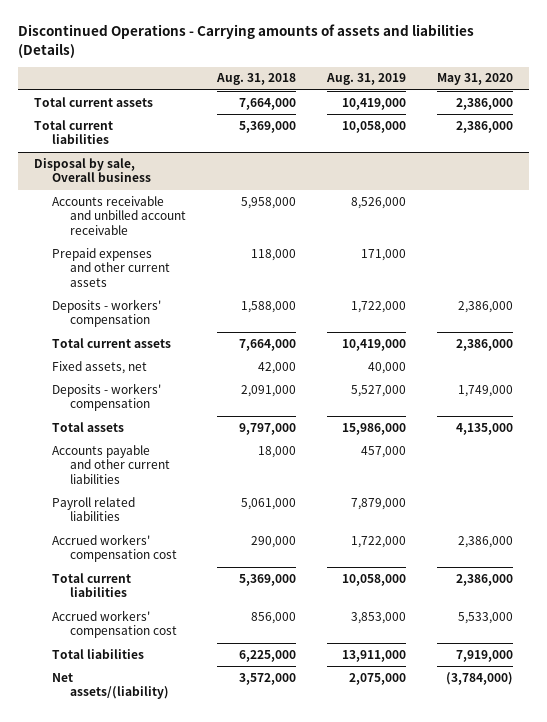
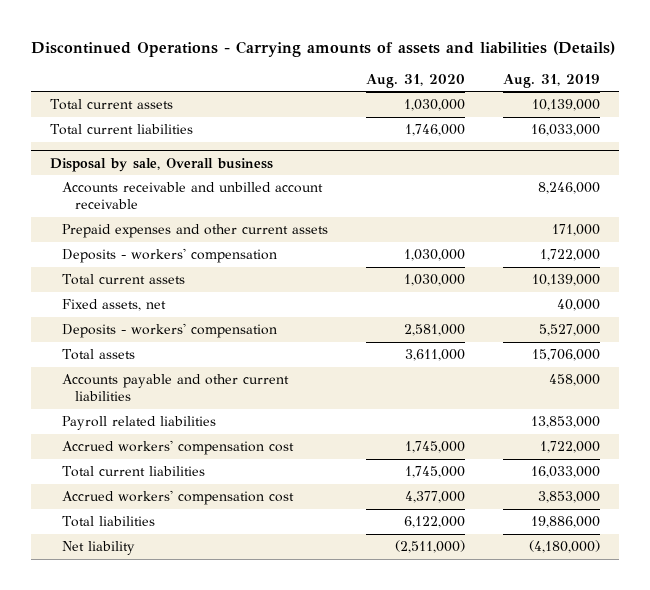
- | Aug. 31, 2018 | Aug. 31, 2019 | May 31, 2020
+ | Aug. 31, 2020 | Aug. 31, 2019
- Total current assets | 7,664,000 | 10,419,000 | 2,386,000
- Total current liabilities | 5,369,000 | 10,058,000 | 2,386,000
+ Total current assets | 1,030,000 | 10,139,000
+ Total current liabilities | 1,746,000 | 16,033,000
@ Disposal by sale, Overall business
- Accounts receivable and unbilled account receivable | 5,958,000 | 8,526,000 |
+ Accounts receivable and unbilled account receivable | | 8,246,000
- Total current assets | 7,664,000 | 10,419,000 | 2,386,000
+ Total current assets | 1,030,000 | 10,139,000
- Total assets | 9,797,000 | 15,986,000 | 4,135,000
- Accounts payable and other current liabilities | 18,000 | 457,000 |
- Payroll related liabilities | 5,061,000 | 7,879,000 |
+ Total assets | 3,611,000 | 15,706,000
+ Accounts payable and other current liabilities | | 458,000
+ Payroll related liabilities | | 13,853,000
- Total current liabilities | 5,369,000 | 10,058,000 | 2,386,000
+ Total current liabilities | 1,745,000 | 16,033,000
- Total liabilities | 6,225,000 | 13,911,000 | 7,919,000
- Net assets/(liability) | 3,572,000 | 2,075,000 | (3,784,000)
+ Total liabilities | 6,122,000 | 19,886,000
+ Net liability | (2,511,000) | (4,180,000)

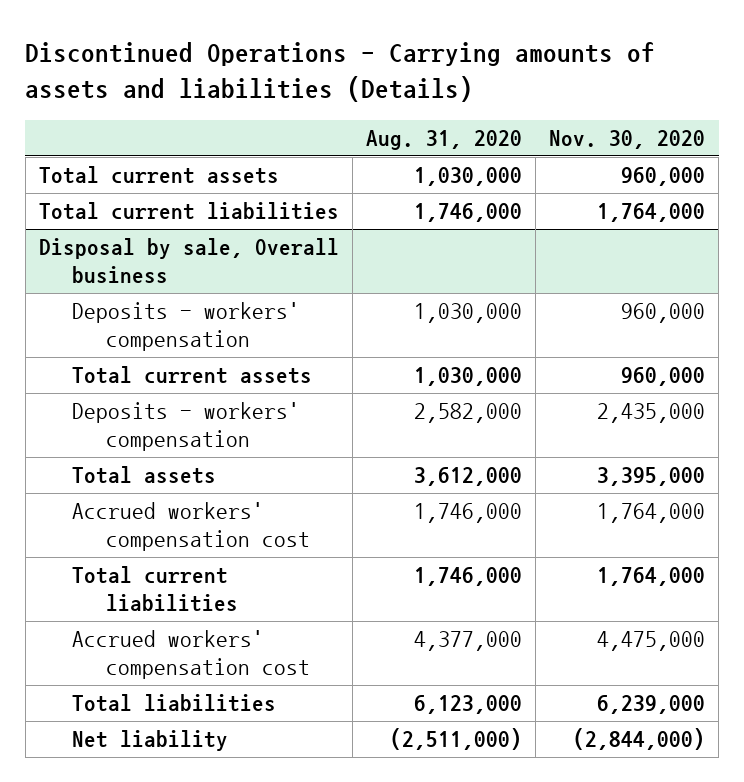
- | Aug. 31, 2020 | Aug. 31, 2019
+ | Aug. 31, 2020 | Nov. 30, 2020
@ Disposal by sale, Overall business
- Accounts receivable and unbilled account receivable | | 8,246,000
- Prepaid expenses and other current assets | | 171,000
- Fixed assets, net | | 40,000
- Deposits - workers' compensation | 2,581,000 | 5,527,000
- Total assets | 3,611,000 | 15,706,000
- Accounts payable and other current liabilities | | 458,000
- Payroll related liabilities | | 13,853,000
- Accrued workers' compensation cost | 1,745,000 | 1,722,000
- Total current liabilities | 1,745,000 | 16,033,000
+ Deposits - workers' compensation | 2,582,000 | 2,435,000
+ Total assets | 3,612,000 | 3,395,000
+ Accrued workers' compensation cost | 1,746,000 | 1,764,000
+ Total current liabilities | 1,746,000 | 1,764,000
- Total liabilities | 6,122,000 | 19,886,000
+ Total liabilities | 6,123,000 | 6,239,000

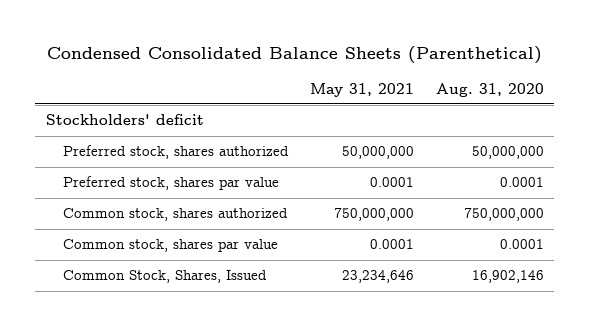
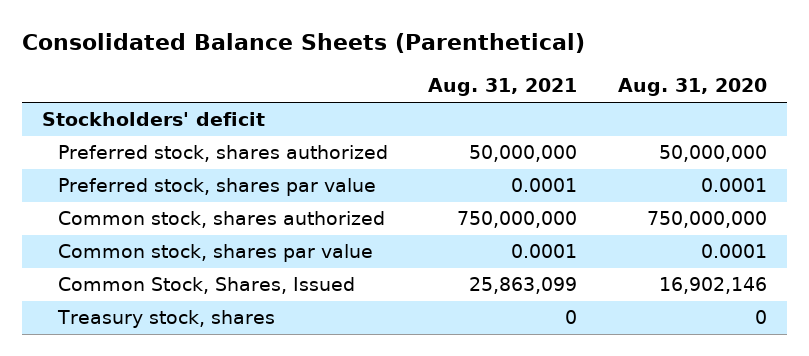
- Condensed Consolidated Balance Sheets (Parenthetical)
+ Consolidated Balance Sheets (Parenthetical)
- | May 31, 2021 | Aug. 31, 2020
+ | Aug. 31, 2021 | Aug. 31, 2020
+ Treasury stock, shares | 0 | 0

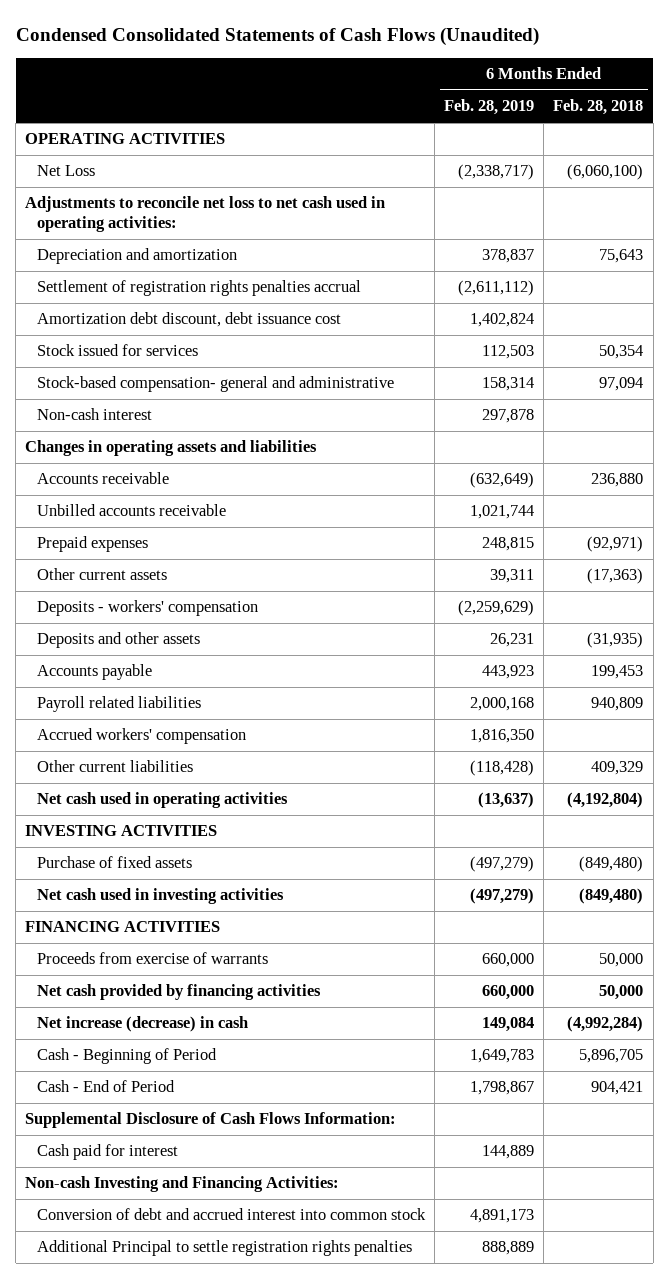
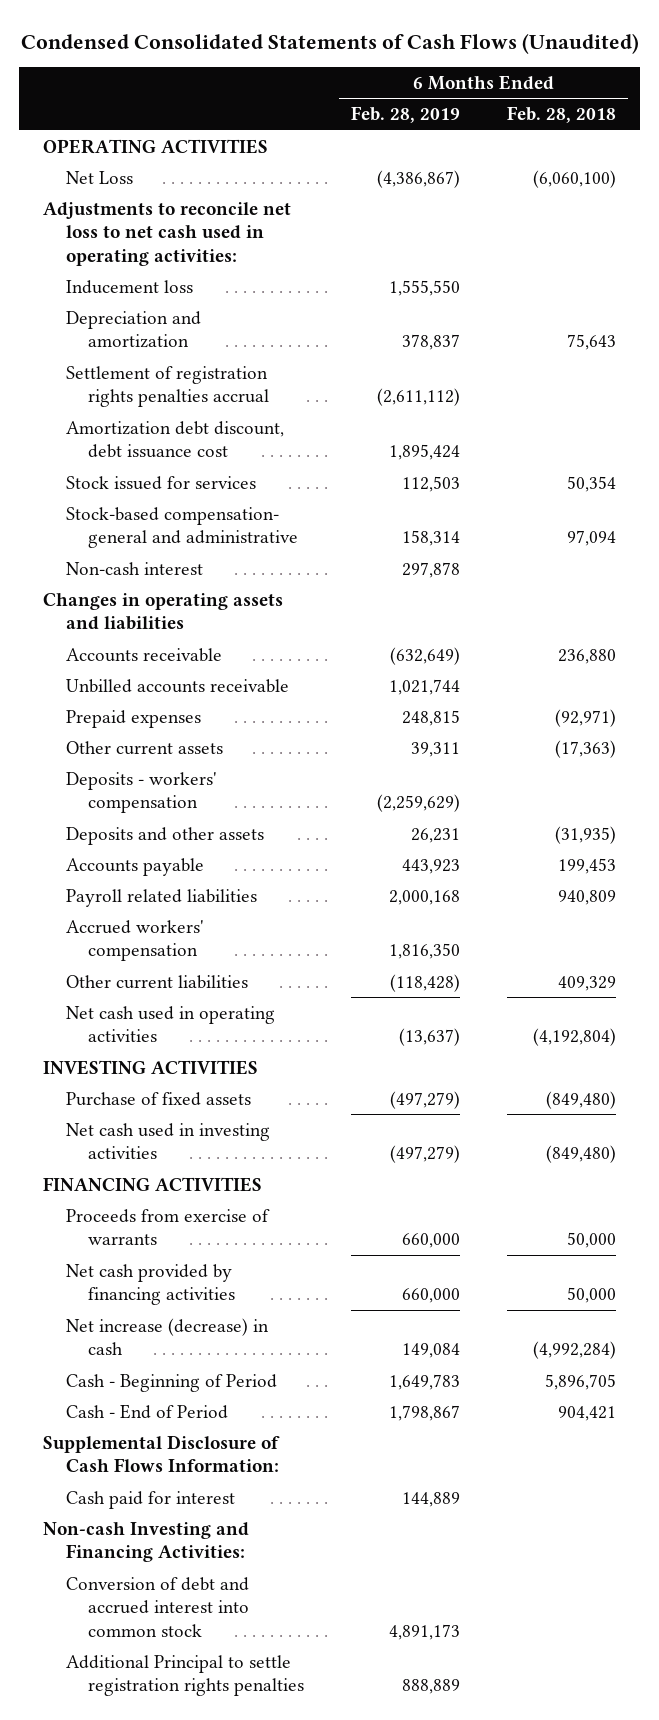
- Net Loss | (2,338,717) | (6,060,100)
+ Net Loss | (4,386,867) | (6,060,100)
+ Inducement loss | 1,555,550 |
- Amortization debt discount, debt issuance cost | 1,402,824 |
+ Amortization debt discount, debt issuance cost | 1,895,424 |

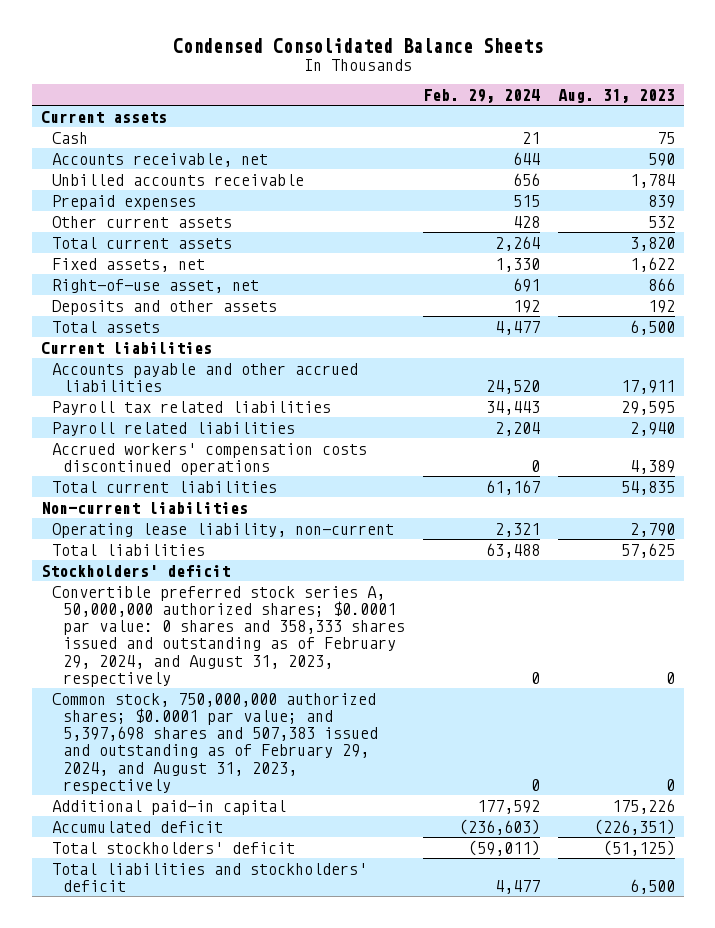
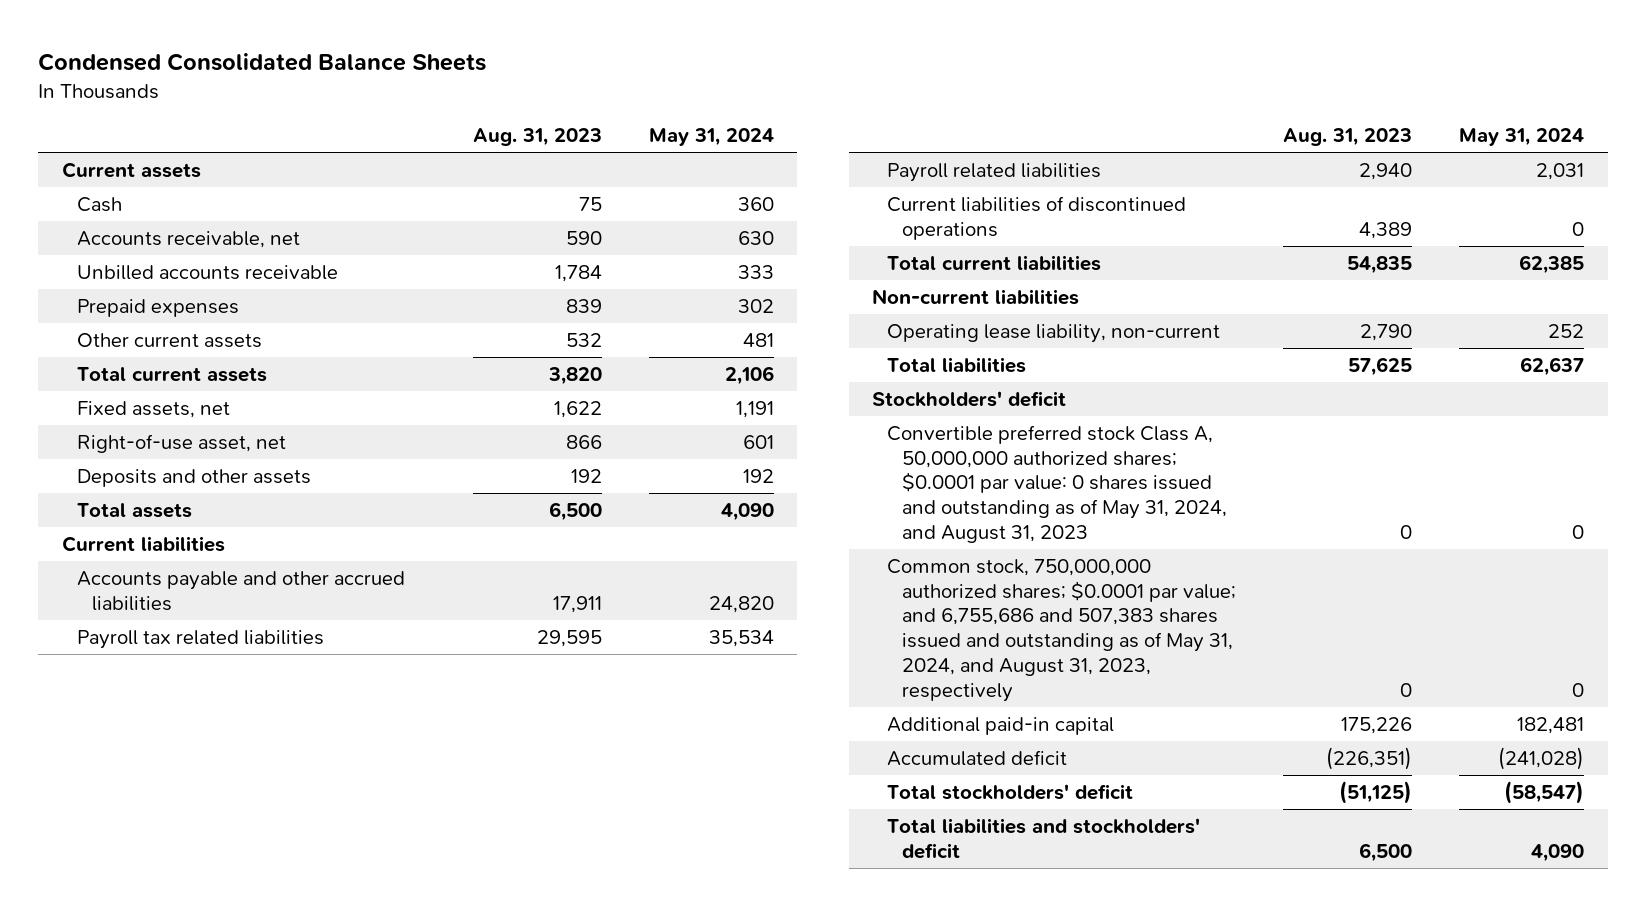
- | Feb. 29, 2024 | Aug. 31, 2023
+ | Aug. 31, 2023 | May 31, 2024
- Accrued workers' compensation costs discontinued operations | 0 | 4,389
+ Current liabilities of discontinued operations | 4,389 | 0
- Convertible preferred stock series A, 50,000,000 authorized shares; $0.0001 par value: 0 shares and 358,333 shares issued and outstanding as of February 29, 2024, and August 31, 2023, respectively | 0 | 0
- Common stock, 750,000,000 authorized shares; $0.0001 par value; and 5,397,698 shares and 507,383 issued and outstanding as of February 29, 2024, and August 31, 2023, respectively | 0 | 0
+ Convertible preferred stock Class A, 50,000,000 authorized shares; $0.0001 par value: 0 shares issued and outstanding as of May 31, 2024, and August 31, 2023 | 0 | 0
+ Common stock, 750,000,000 authorized shares; $0.0001 par value; and 6,755,686 and 507,383 shares issued and outstanding as of May 31, 2024, and August 31, 2023, respectively | 0 | 0

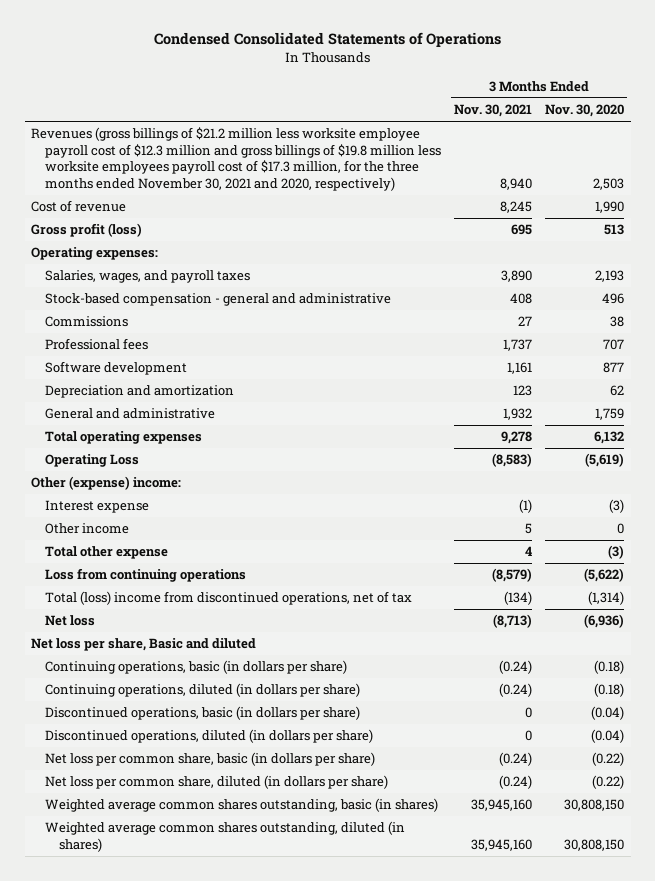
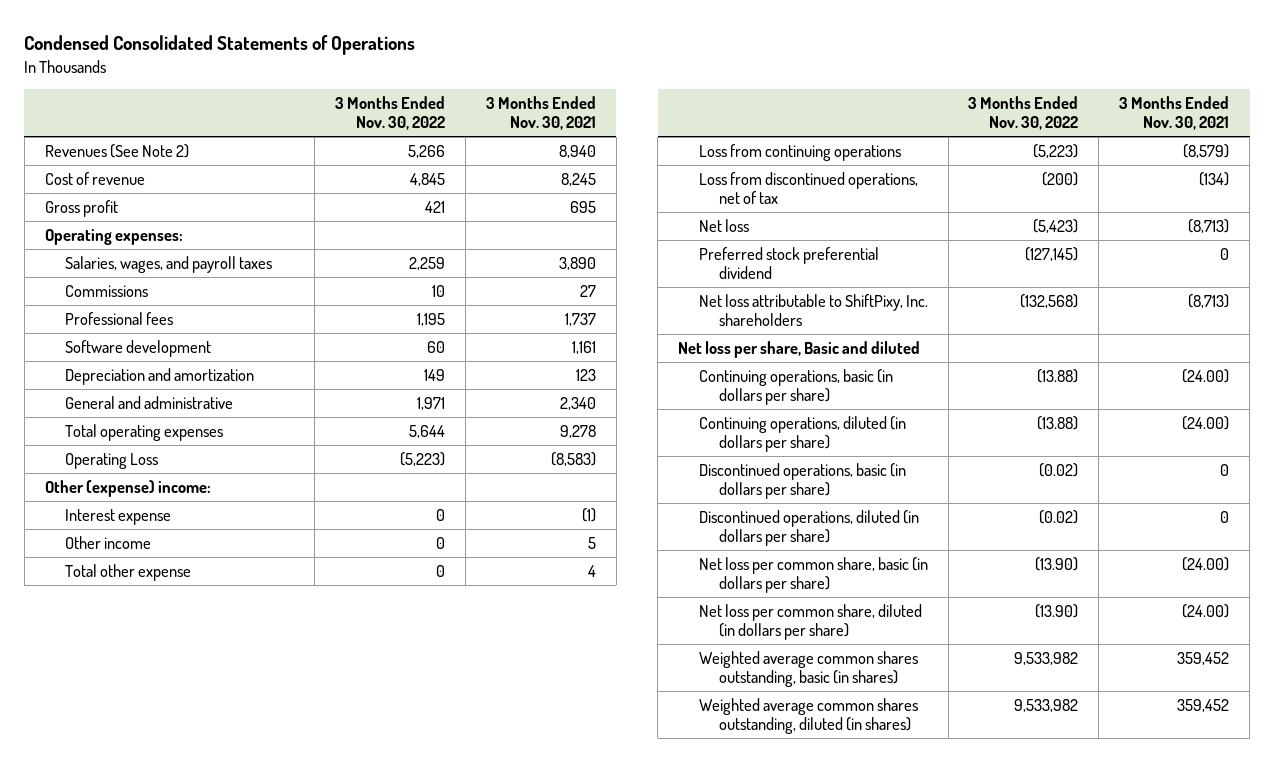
- | 3 Months Ended Nov. 30, 2021 | 3 Months Ended Nov. 30, 2020
+ | 3 Months Ended Nov. 30, 2022 | 3 Months Ended Nov. 30, 2021
- Revenues (gross billings of $21.2 million less worksite employee payroll cost of $12.3 million and gross billings of $19.8 million less worksite employees payroll cost of $17.3 million, for the three months ended November 30, 2021 and 2020, respectively) | 8,940 | 2,503
+ Revenues (See Note 2) | 5,266 | 8,940
- Gross profit (loss) | 695 | 513
+ Gross profit | 421 | 695
- Stock-based compensation - general and administrative | 408 | 496
- General and administrative | 1,932 | 1,759
+ General and administrative | 1,971 | 2,340
- Total (loss) income from discontinued operations, net of tax | (134) | (1,314)
+ Loss from discontinued operations, net of tax | (200) | (134)
+ Preferred stock preferential dividend | (127,145) | 0
+ Net loss attributable to ShiftPixy, Inc. shareholders | (132,568) | (8,713)
- Continuing operations, basic (in dollars per share) | (0.24) | (0.18)
- Continuing operations, diluted (in dollars per share) | (0.24) | (0.18)
+ Continuing operations, basic (in dollars per share) | (13.88) | (24.00)
+ Continuing operations, diluted (in dollars per share) | (13.88) | (24.00)
- Net loss per common share, basic (in dollars per share) | (0.24) | (0.22)
- Net loss per common share, diluted (in dollars per share) | (0.24) | (0.22)
- Weighted average common shares outstanding, basic (in shares) | 35,945,160 | 30,808,150
- Weighted average common shares outstanding, diluted (in shares) | 35,945,160 | 30,808,150
+ Net loss per common share, basic (in dollars per share) | (13.90) | (24.00)
+ Net loss per common share, diluted (in dollars per share) | (13.90) | (24.00)
+ Weighted average common shares outstanding, basic (in shares) | 9,533,982 | 359,452
+ Weighted average common shares outstanding, diluted (in shares) | 9,533,982 | 359,452

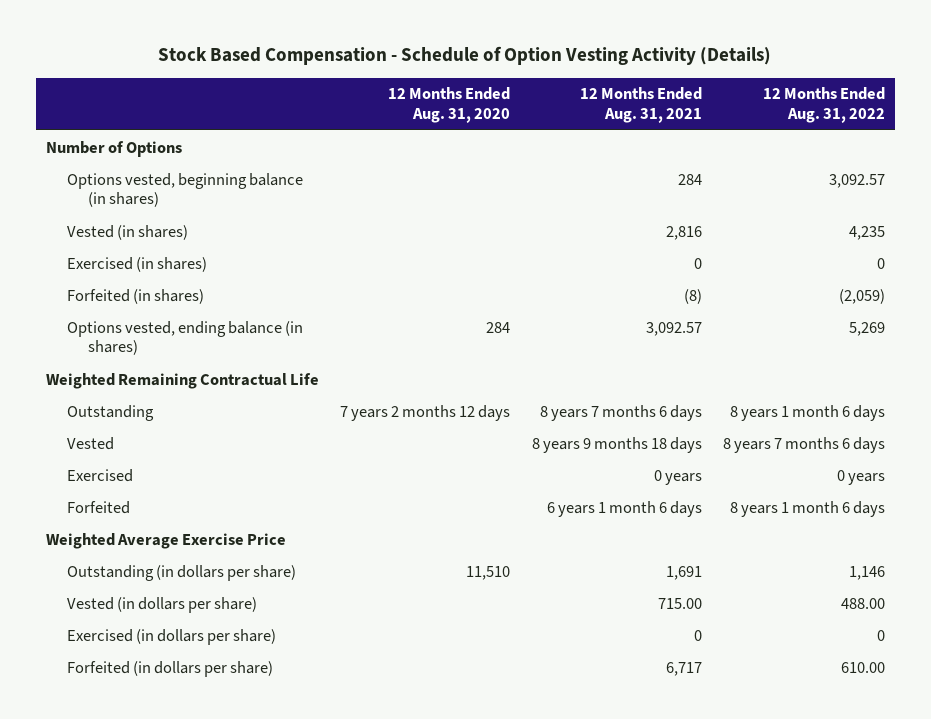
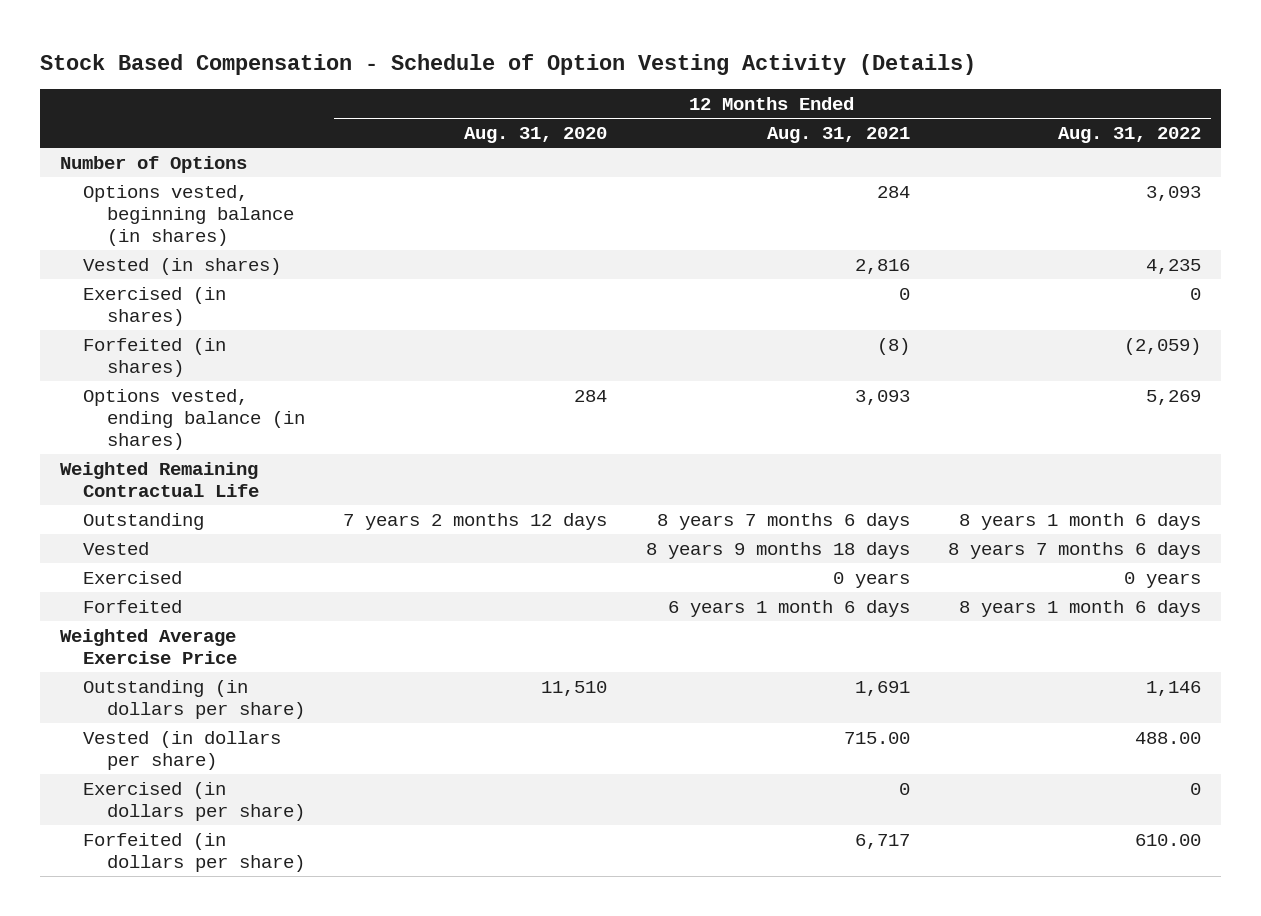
- Options vested, beginning balance (in shares) | | 284 | 3,092.57
+ Options vested, beginning balance (in shares) | | 284 | 3,093
- Options vested, ending balance (in shares) | 284 | 3,092.57 | 5,269
+ Options vested, ending balance (in shares) | 284 | 3,093 | 5,269

